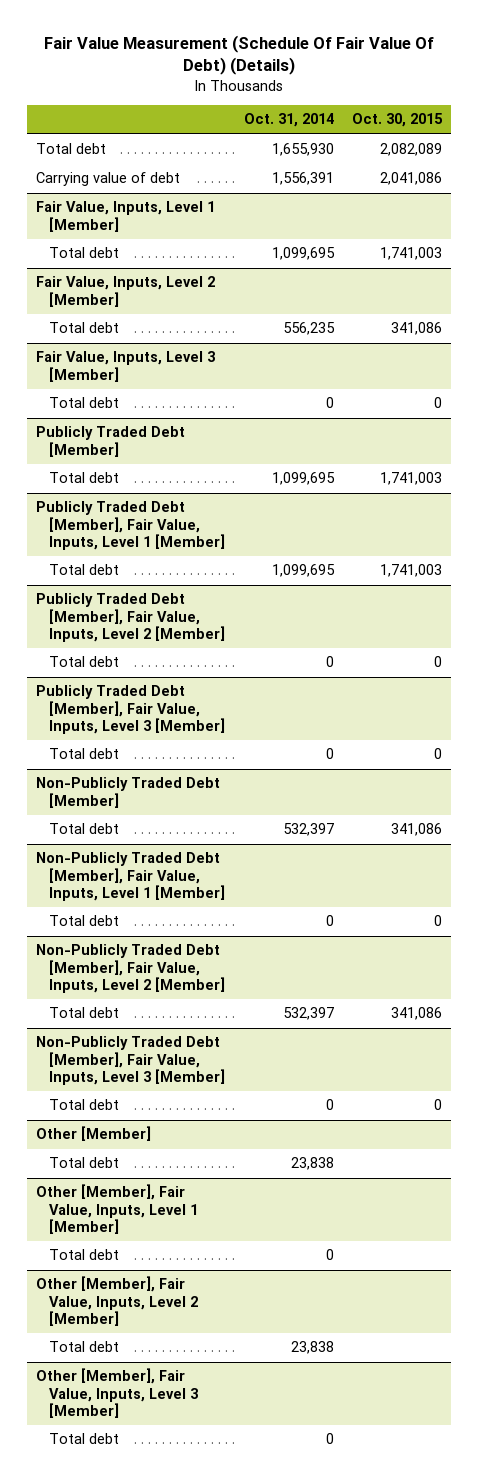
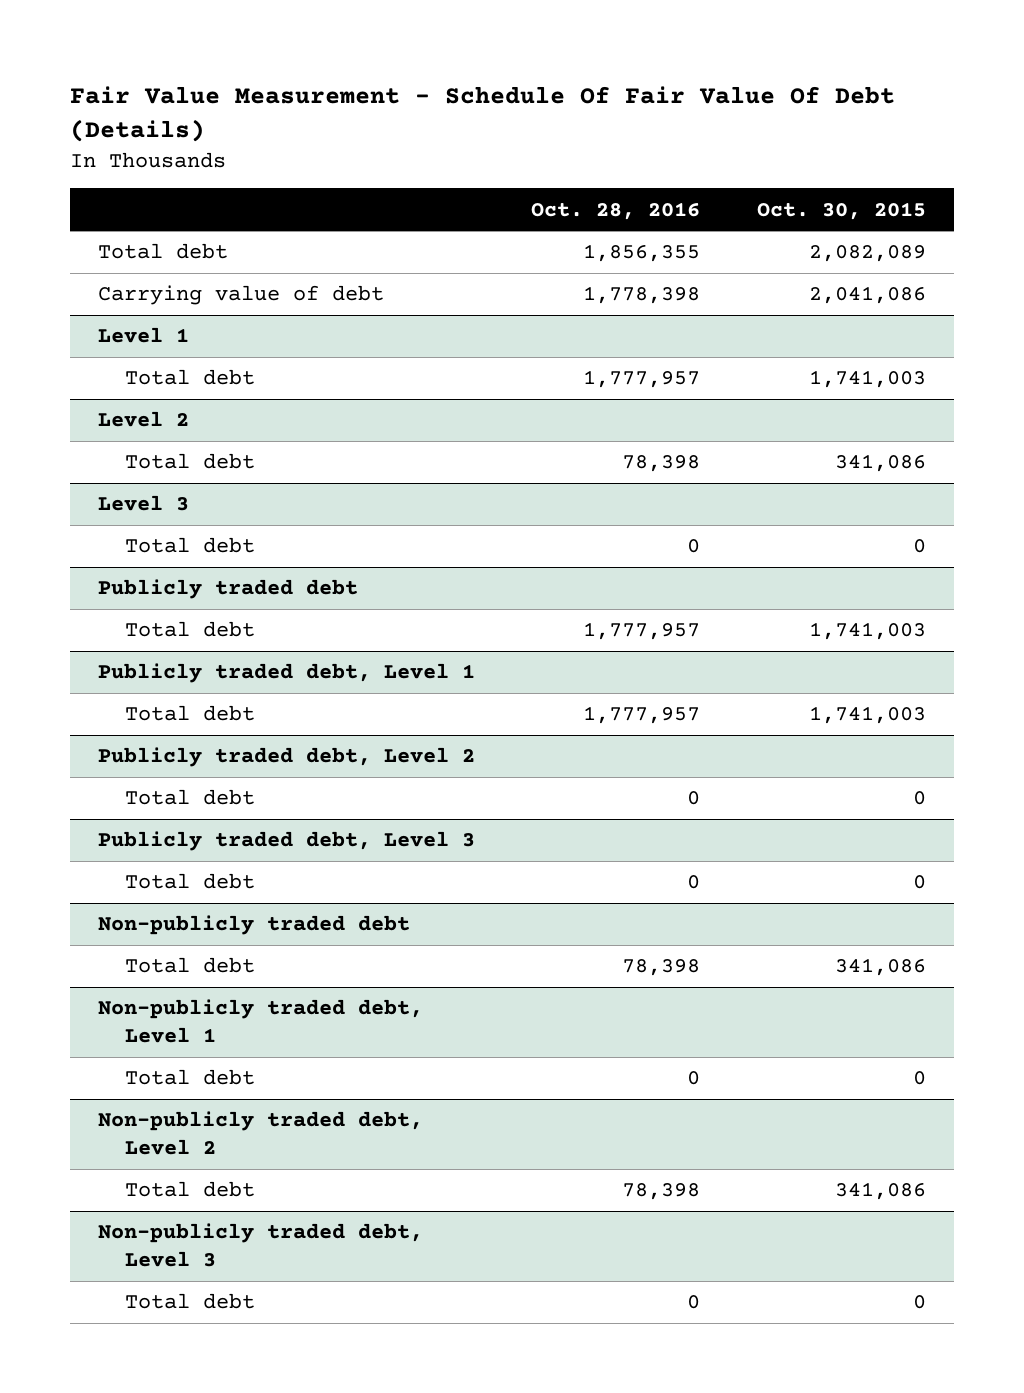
- Fair Value Measurement (Schedule Of Fair Value Of Debt) (Details)
+ Fair Value Measurement - Schedule Of Fair Value Of Debt (Details)
- | Oct. 31, 2014 | Oct. 30, 2015
+ | Oct. 28, 2016 | Oct. 30, 2015
- Fair Value, Inputs, Level 1 [Member]
+ Level 1
- Fair Value, Inputs, Level 2 [Member]
+ Level 2
- Fair Value, Inputs, Level 3 [Member]
+ Level 3
- Publicly Traded Debt [Member]
+ Publicly traded debt
- Publicly Traded Debt [Member], Fair Value, Inputs, Level 1 [Member]
+ Publicly traded debt, Level 1
- Publicly Traded Debt [Member], Fair Value, Inputs, Level 2 [Member]
+ Publicly traded debt, Level 2
- Publicly Traded Debt [Member], Fair Value, Inputs, Level 3 [Member]
+ Publicly traded debt, Level 3
- Non-Publicly Traded Debt [Member]
+ Non-publicly traded debt
- Non-Publicly Traded Debt [Member], Fair Value, Inputs, Level 1 [Member]
+ Non-publicly traded debt, Level 1
- Non-Publicly Traded Debt [Member], Fair Value, Inputs, Level 2 [Member]
+ Non-publicly traded debt, Level 2
- Non-Publicly Traded Debt [Member], Fair Value, Inputs, Level 3 [Member]
+ Non-publicly traded debt, Level 3
- Other [Member]
- Total debt | 23,838 |
- Other [Member], Fair Value, Inputs, Level 1 [Member]
- Total debt | 0 |
- Other [Member], Fair Value, Inputs, Level 2 [Member]
- Total debt | 23,838 |
- Other [Member], Fair Value, Inputs, Level 3 [Member]
- Total debt | 0 |

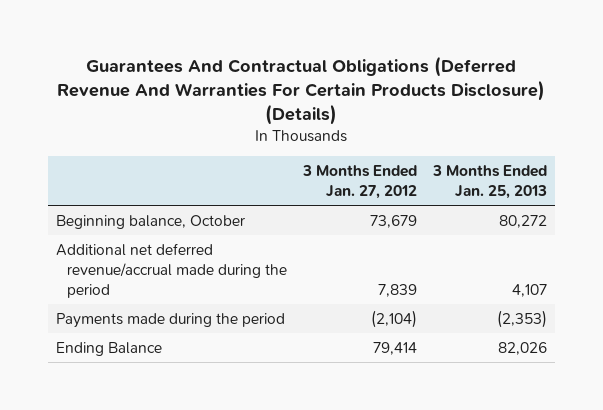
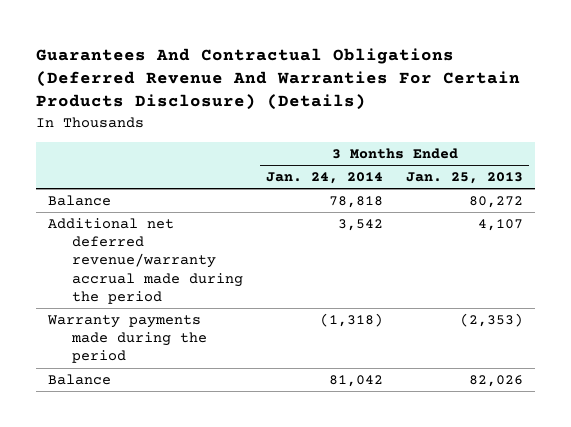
- | 3 Months Ended Jan. 27, 2012 | 3 Months Ended Jan. 25, 2013
+ | 3 Months Ended Jan. 24, 2014 | 3 Months Ended Jan. 25, 2013
- Beginning balance, October | 73,679 | 80,272
- Additional net deferred revenue/accrual made during the period | 7,839 | 4,107
- Payments made during the period | (2,104) | (2,353)
- Ending Balance | 79,414 | 82,026
+ Balance | 78,818 | 80,272
+ Additional net deferred revenue/warranty accrual made during the period | 3,542 | 4,107
+ Warranty payments made during the period | (1,318) | (2,353)
+ Balance | 81,042 | 82,026

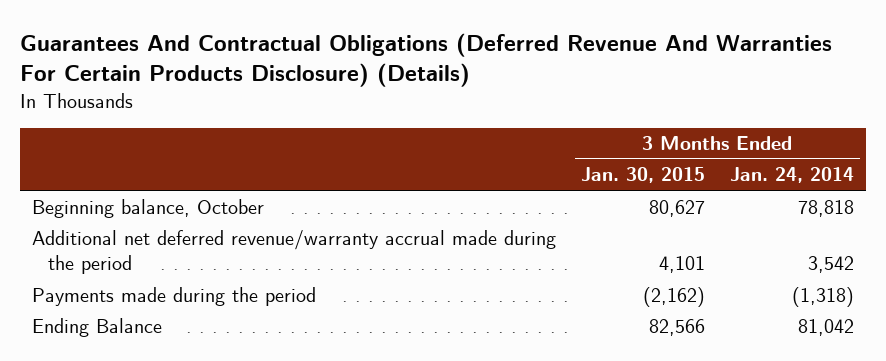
- | 3 Months Ended Jan. 24, 2014 | 3 Months Ended Jan. 25, 2013
+ | 3 Months Ended Jan. 30, 2015 | 3 Months Ended Jan. 24, 2014
- Balance | 78,818 | 80,272
+ Beginning balance, October | 80,627 | 78,818
- Warranty payments made during the period | (1,318) | (2,353)
- Balance | 81,042 | 82,026
+ Payments made during the period | (2,162) | (1,318)
+ Ending Balance | 82,566 | 81,042

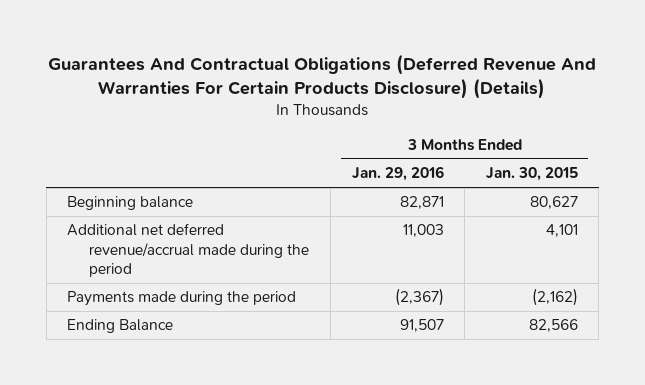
- | 3 Months Ended Jan. 30, 2015 | 3 Months Ended Jan. 24, 2014
+ | 3 Months Ended Jan. 29, 2016 | 3 Months Ended Jan. 30, 2015
- Beginning balance, October | 80,627 | 78,818
- Additional net deferred revenue/warranty accrual made during the period | 4,101 | 3,542
+ Beginning balance | 82,871 | 80,627
+ Additional net deferred revenue/accrual made during the period | 11,003 | 4,101

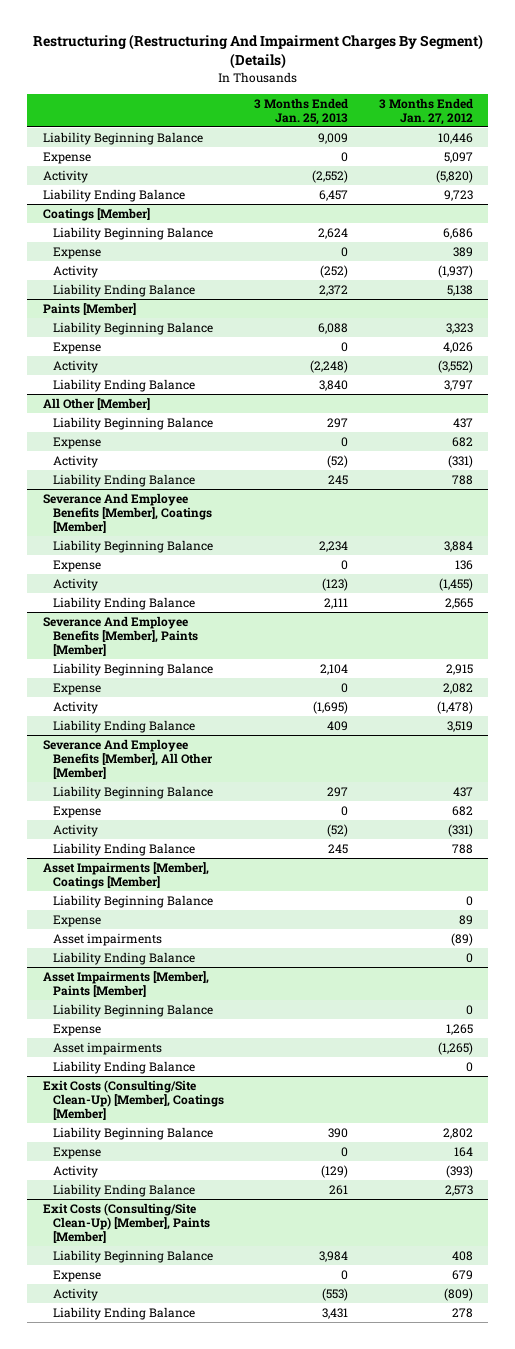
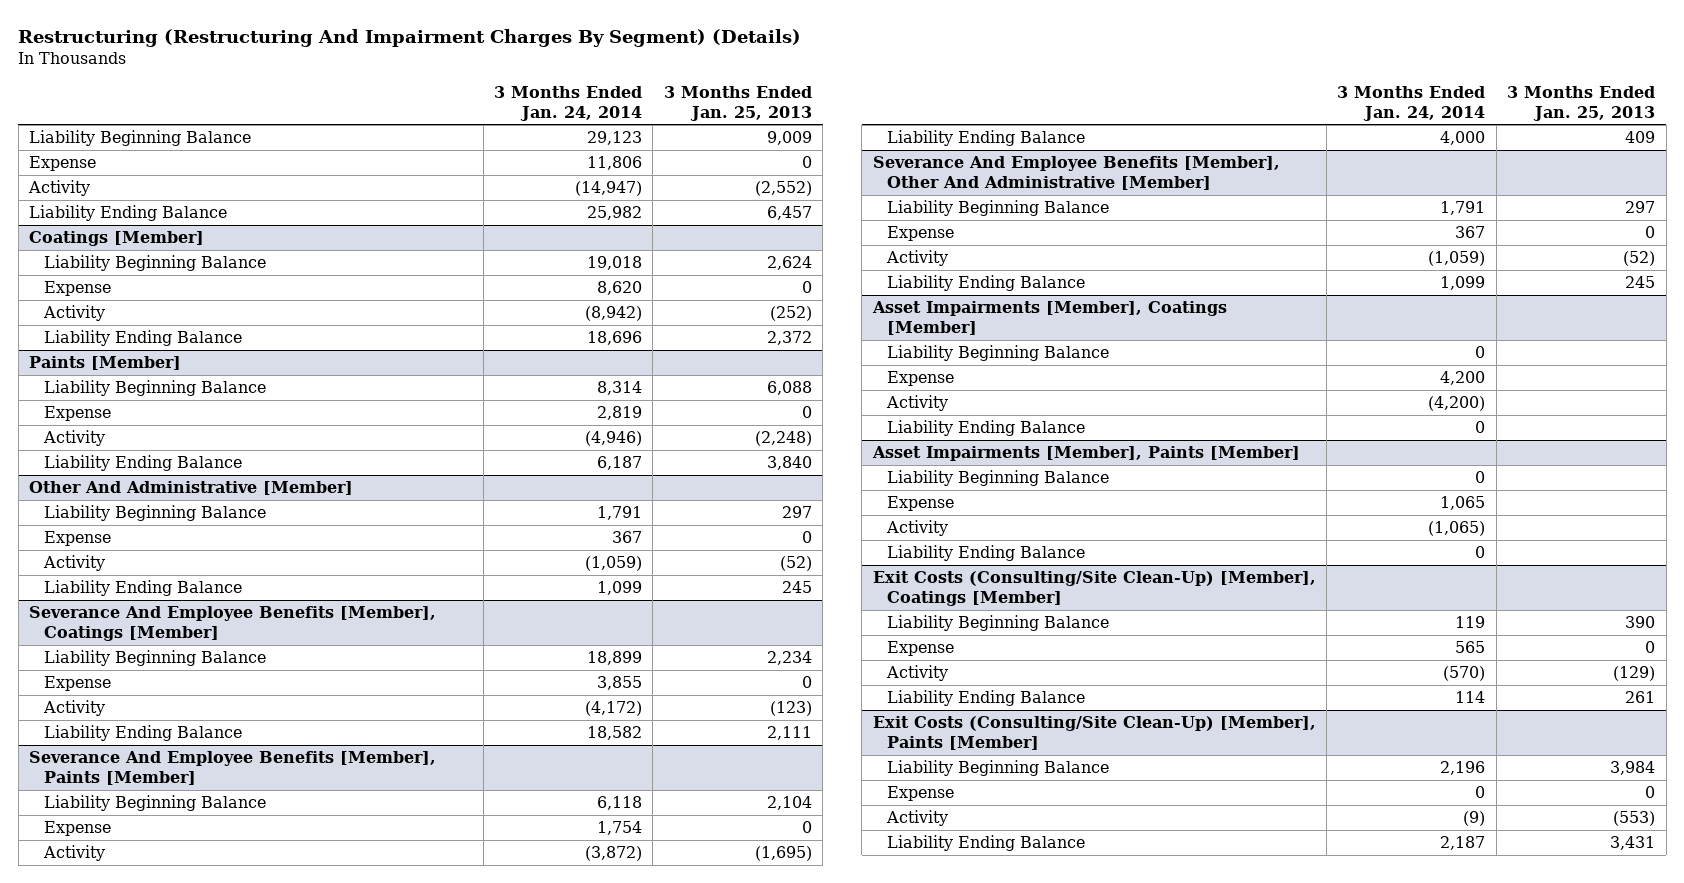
- | 3 Months Ended Jan. 25, 2013 | 3 Months Ended Jan. 27, 2012
+ | 3 Months Ended Jan. 24, 2014 | 3 Months Ended Jan. 25, 2013
- All Other [Member]
+ Other And Administrative [Member]
- Severance And Employee Benefits [Member], All Other [Member]
+ Severance And Employee Benefits [Member], Other And Administrative [Member]
@ Asset Impairments [Member], Coatings [Member]
- Asset impairments | | (89)
+ Activity | (4,200) |
@ Asset Impairments [Member], Paints [Member]
- Asset impairments | | (1,265)
+ Activity | (1,065) |

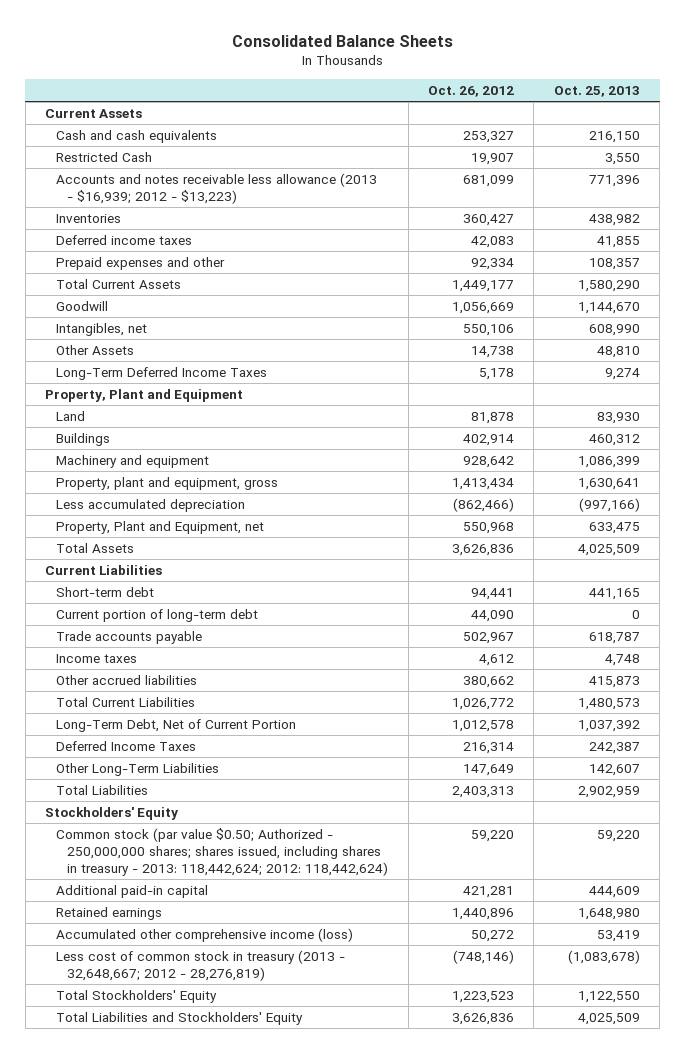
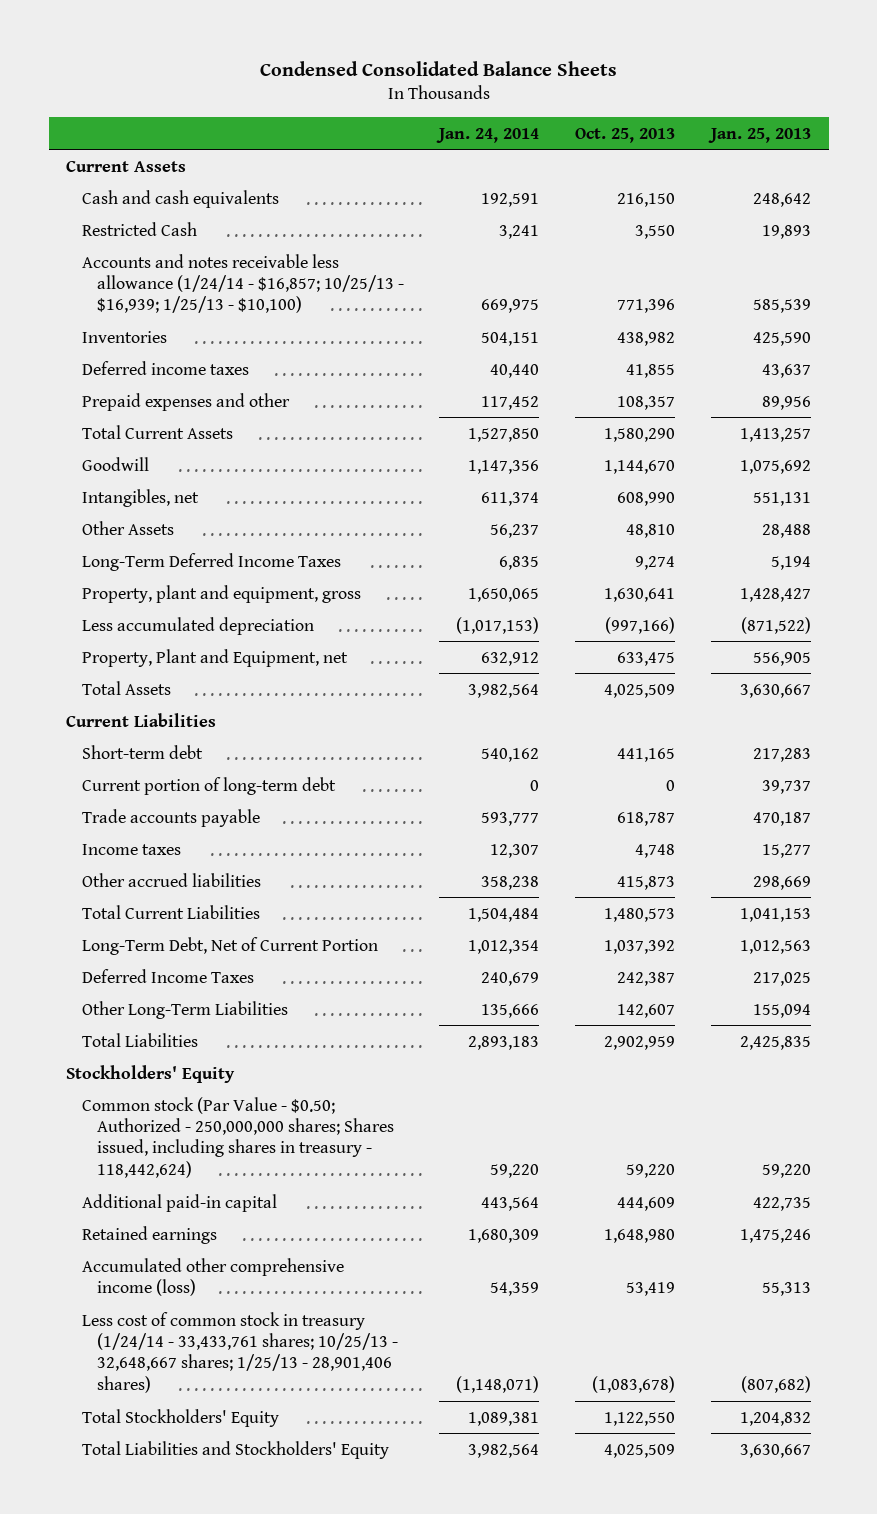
- Consolidated Balance Sheets
+ Condensed Consolidated Balance Sheets
- | Oct. 26, 2012 | Oct. 25, 2013
+ | Jan. 24, 2014 | Oct. 25, 2013 | Jan. 25, 2013
- Accounts and notes receivable less allowance (2013 - $16,939; 2012 - $13,223) | 681,099 | 771,396
+ Accounts and notes receivable less allowance (1/24/14 - $16,857; 10/25/13 - $16,939; 1/25/13 - $10,100) | 669,975 | 771,396 | 585,539
- Property, Plant and Equipment
- Land | 81,878 | 83,930
- Buildings | 402,914 | 460,312
- Machinery and equipment | 928,642 | 1,086,399
- Common stock (par value $0.50; Authorized - 250,000,000 shares; shares issued, including shares in treasury - 2013: 118,442,624; 2012: 118,442,624) | 59,220 | 59,220
+ Common stock (Par Value - $0.50; Authorized - 250,000,000 shares; Shares issued, including shares in treasury - 118,442,624) | 59,220 | 59,220 | 59,220
- Less cost of common stock in treasury (2013 - 32,648,667; 2012 - 28,276,819) | (748,146) | (1,083,678)
+ Less cost of common stock in treasury (1/24/14 - 33,433,761 shares; 10/25/13 - 32,648,667 shares; 1/25/13 - 28,901,406 shares) | (1,148,071) | (1,083,678) | (807,682)

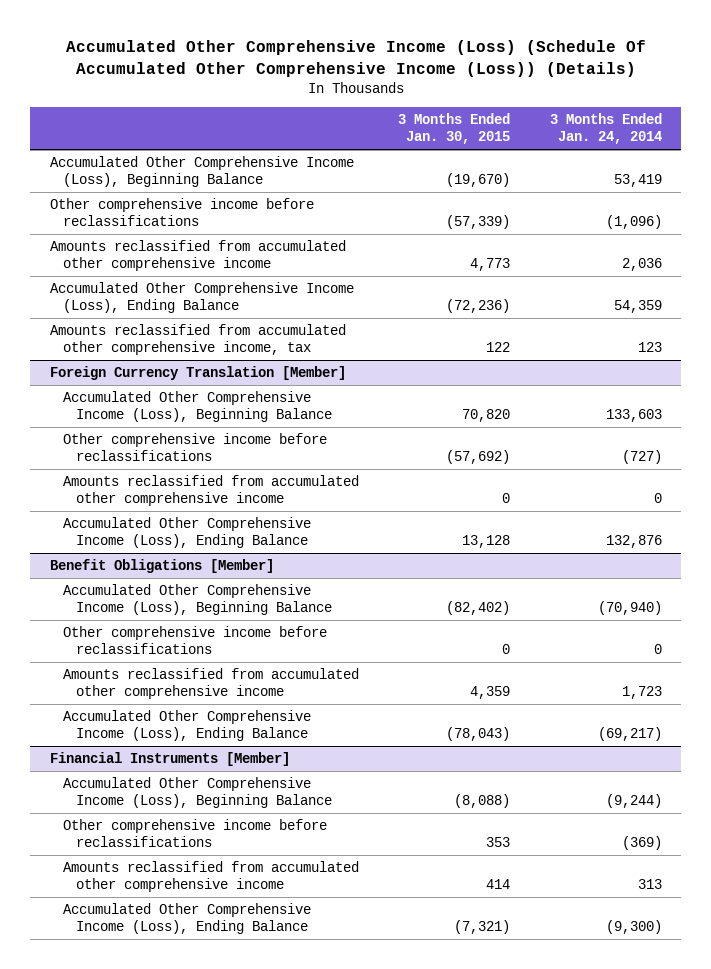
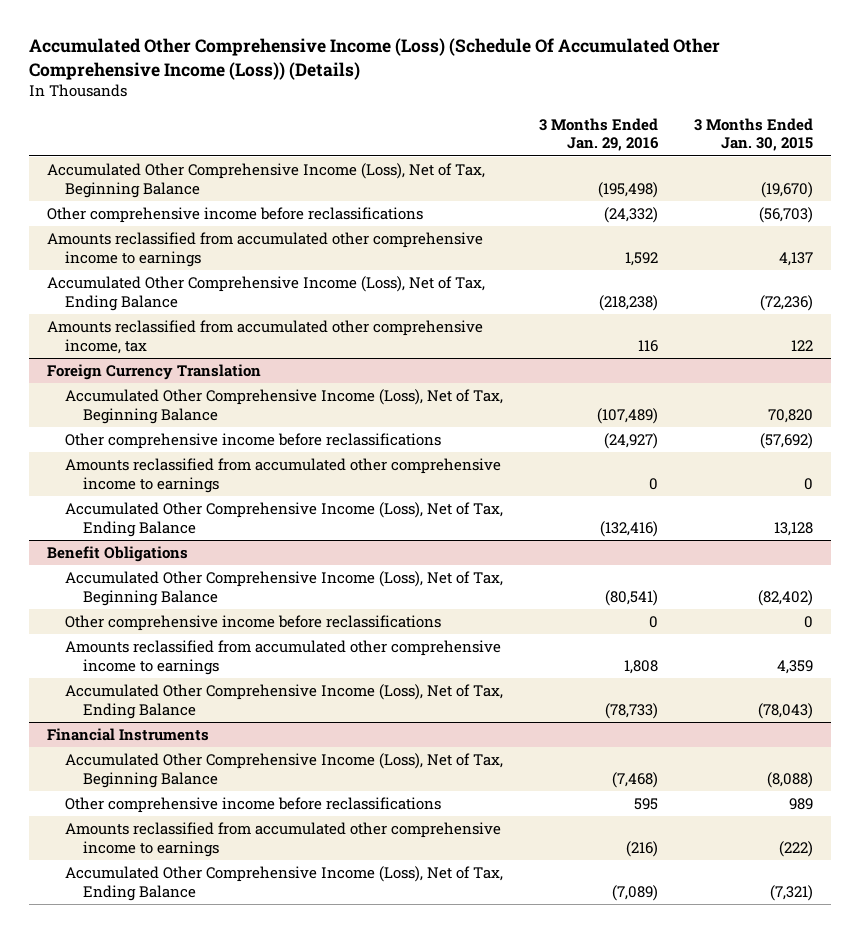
- | 3 Months Ended Jan. 30, 2015 | 3 Months Ended Jan. 24, 2014
+ | 3 Months Ended Jan. 29, 2016 | 3 Months Ended Jan. 30, 2015
- Accumulated Other Comprehensive Income (Loss), Beginning Balance | (19,670) | 53,419
- Other comprehensive income before reclassifications | (57,339) | (1,096)
- Amounts reclassified from accumulated other comprehensive income | 4,773 | 2,036
- Accumulated Other Comprehensive Income (Loss), Ending Balance | (72,236) | 54,359
+ Accumulated Other Comprehensive Income (Loss), Net of Tax, Beginning Balance | (195,498) | (19,670)
+ Other comprehensive income before reclassifications | (24,332) | (56,703)
+ Amounts reclassified from accumulated other comprehensive income to earnings | 1,592 | 4,137
+ Accumulated Other Comprehensive Income (Loss), Net of Tax, Ending Balance | (218,238) | (72,236)
- Foreign Currency Translation [Member]
- Accumulated Other Comprehensive Income (Loss), Beginning Balance | 70,820 | 133,603
+ Foreign Currency Translation
+ Accumulated Other Comprehensive Income (Loss), Net of Tax, Beginning Balance | (107,489) | 70,820
- Amounts reclassified from accumulated other comprehensive income | 0 | 0
- Accumulated Other Comprehensive Income (Loss), Ending Balance | 13,128 | 132,876
- Benefit Obligations [Member]
- Accumulated Other Comprehensive Income (Loss), Beginning Balance | (82,402) | (70,940)
+ Amounts reclassified from accumulated other comprehensive income to earnings | 0 | 0
+ Accumulated Other Comprehensive Income (Loss), Net of Tax, Ending Balance | (132,416) | 13,128
+ Benefit Obligations
+ Accumulated Other Comprehensive Income (Loss), Net of Tax, Beginning Balance | (80,541) | (82,402)
- Amounts reclassified from accumulated other comprehensive income | 4,359 | 1,723
- Accumulated Other Comprehensive Income (Loss), Ending Balance | (78,043) | (69,217)
- Financial Instruments [Member]
- Accumulated Other Comprehensive Income (Loss), Beginning Balance | (8,088) | (9,244)
- Other comprehensive income before reclassifications | 353 | (369)
- Amounts reclassified from accumulated other comprehensive income | 414 | 313
- Accumulated Other Comprehensive Income (Loss), Ending Balance | (7,321) | (9,300)
+ Amounts reclassified from accumulated other comprehensive income to earnings | 1,808 | 4,359
+ Accumulated Other Comprehensive Income (Loss), Net of Tax, Ending Balance | (78,733) | (78,043)
+ Financial Instruments
+ Accumulated Other Comprehensive Income (Loss), Net of Tax, Beginning Balance | (7,468) | (8,088)
+ Other comprehensive income before reclassifications | 595 | 989
+ Amounts reclassified from accumulated other comprehensive income to earnings | (216) | (222)
+ Accumulated Other Comprehensive Income (Loss), Net of Tax, Ending Balance | (7,089) | (7,321)

